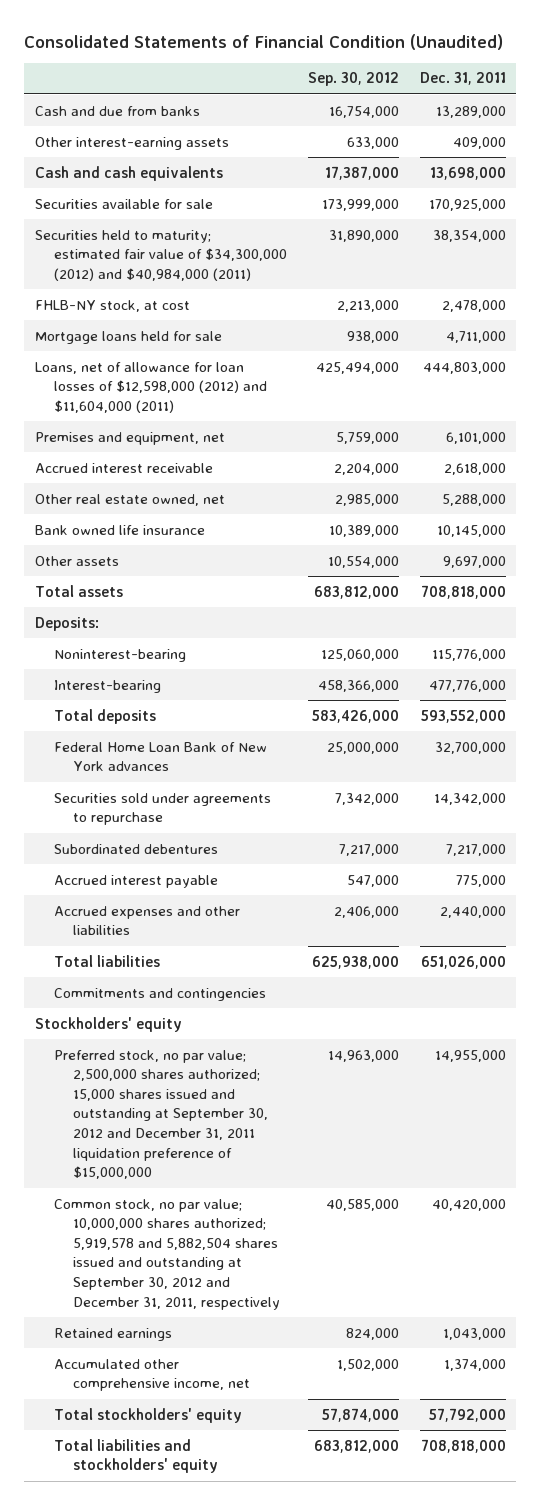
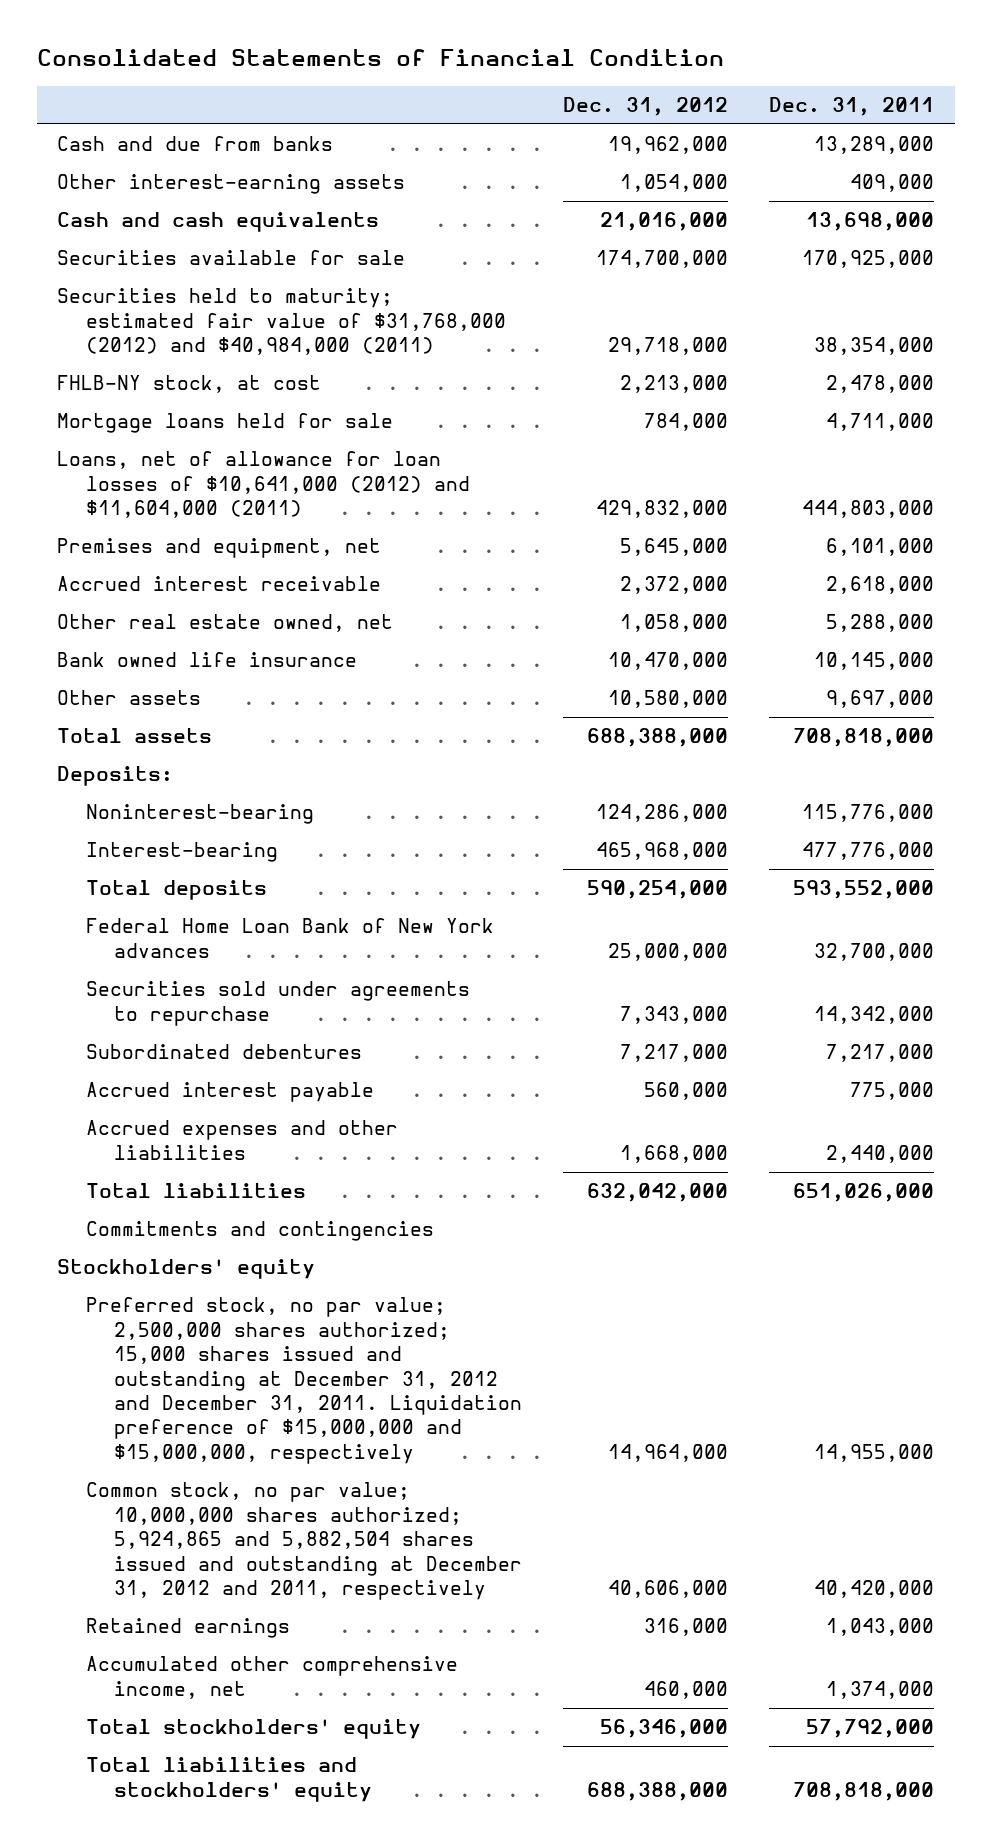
- Consolidated Statements of Financial Condition (Unaudited)
+ Consolidated Statements of Financial Condition
- | Sep. 30, 2012 | Dec. 31, 2011
+ | Dec. 31, 2012 | Dec. 31, 2011
- Securities held to maturity; estimated fair value of $34,300,000 (2012) and $40,984,000 (2011) | 31,890,000 | 38,354,000
+ Securities held to maturity; estimated fair value of $31,768,000 (2012) and $40,984,000 (2011) | 29,718,000 | 38,354,000
- Loans, net of allowance for loan losses of $12,598,000 (2012) and $11,604,000 (2011) | 425,494,000 | 444,803,000
+ Loans, net of allowance for loan losses of $10,641,000 (2012) and $11,604,000 (2011) | 429,832,000 | 444,803,000
- Preferred stock, no par value; 2,500,000 shares authorized; 15,000 shares issued and outstanding at September 30, 2012 and December 31, 2011 liquidation preference of $15,000,000 | 14,963,000 | 14,955,000
- Common stock, no par value; 10,000,000 shares authorized; 5,919,578 and 5,882,504 shares issued and outstanding at September 30, 2012 and December 31, 2011, respectively | 40,585,000 | 40,420,000
+ Preferred stock, no par value; 2,500,000 shares authorized; 15,000 shares issued and outstanding at December 31, 2012 and December 31, 2011. Liquidation preference of $15,000,000 and $15,000,000, respectively | 14,964,000 | 14,955,000
+ Common stock, no par value; 10,000,000 shares authorized; 5,924,865 and 5,882,504 shares issued and outstanding at December 31, 2012 and 2011, respectively | 40,606,000 | 40,420,000

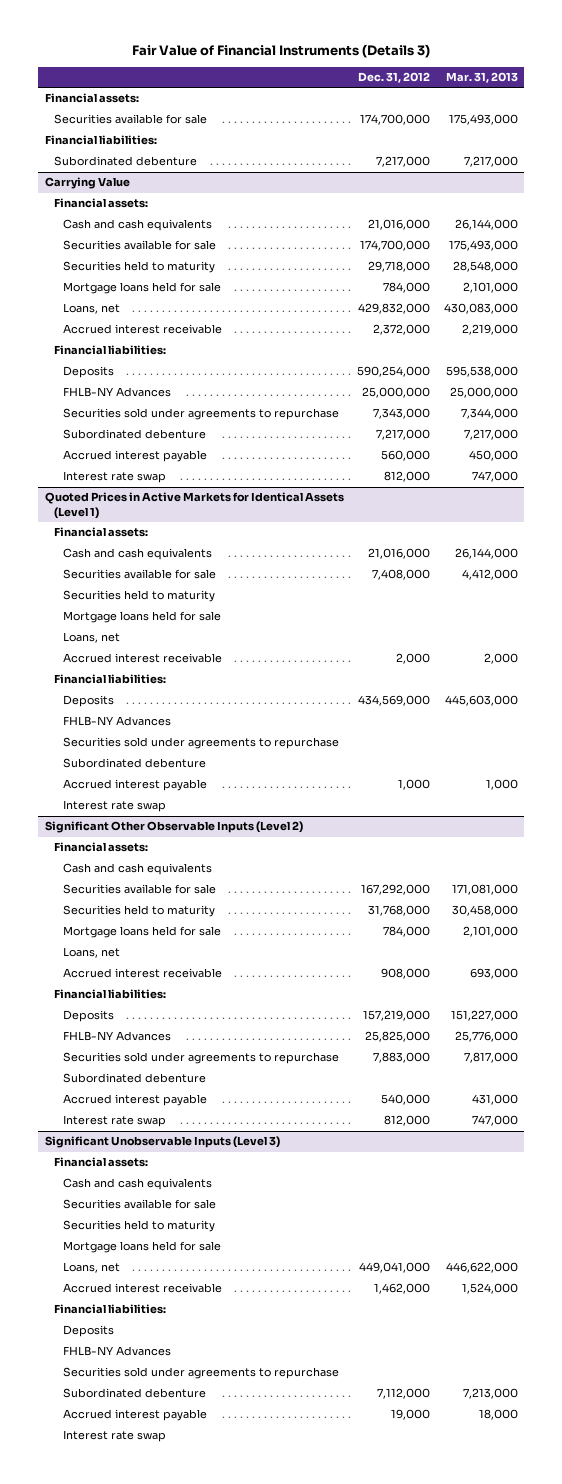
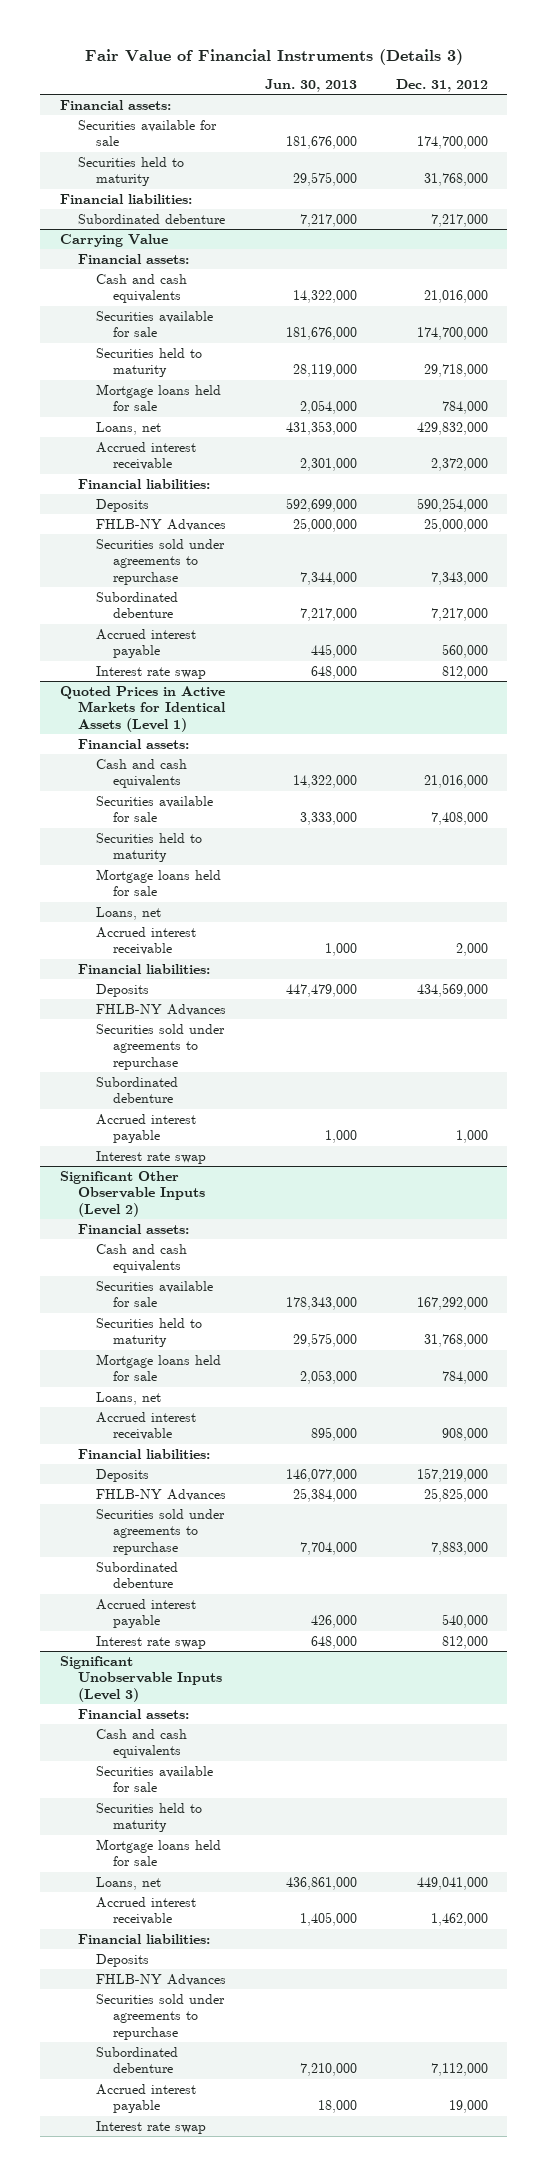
- | Dec. 31, 2012 | Mar. 31, 2013
+ | Jun. 30, 2013 | Dec. 31, 2012
+ Securities held to maturity | 29,575,000 | 31,768,000

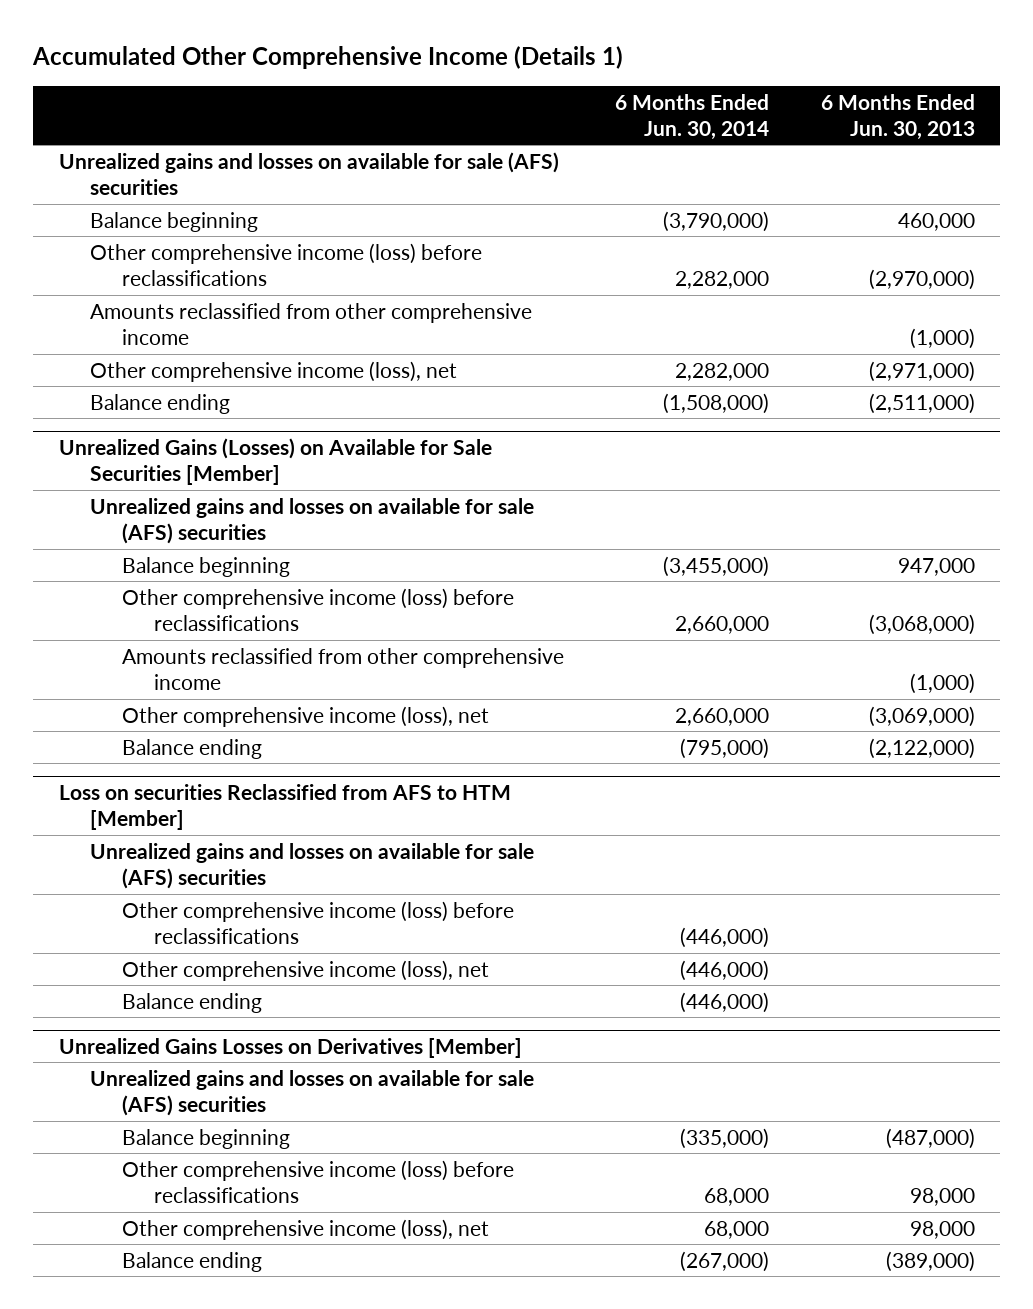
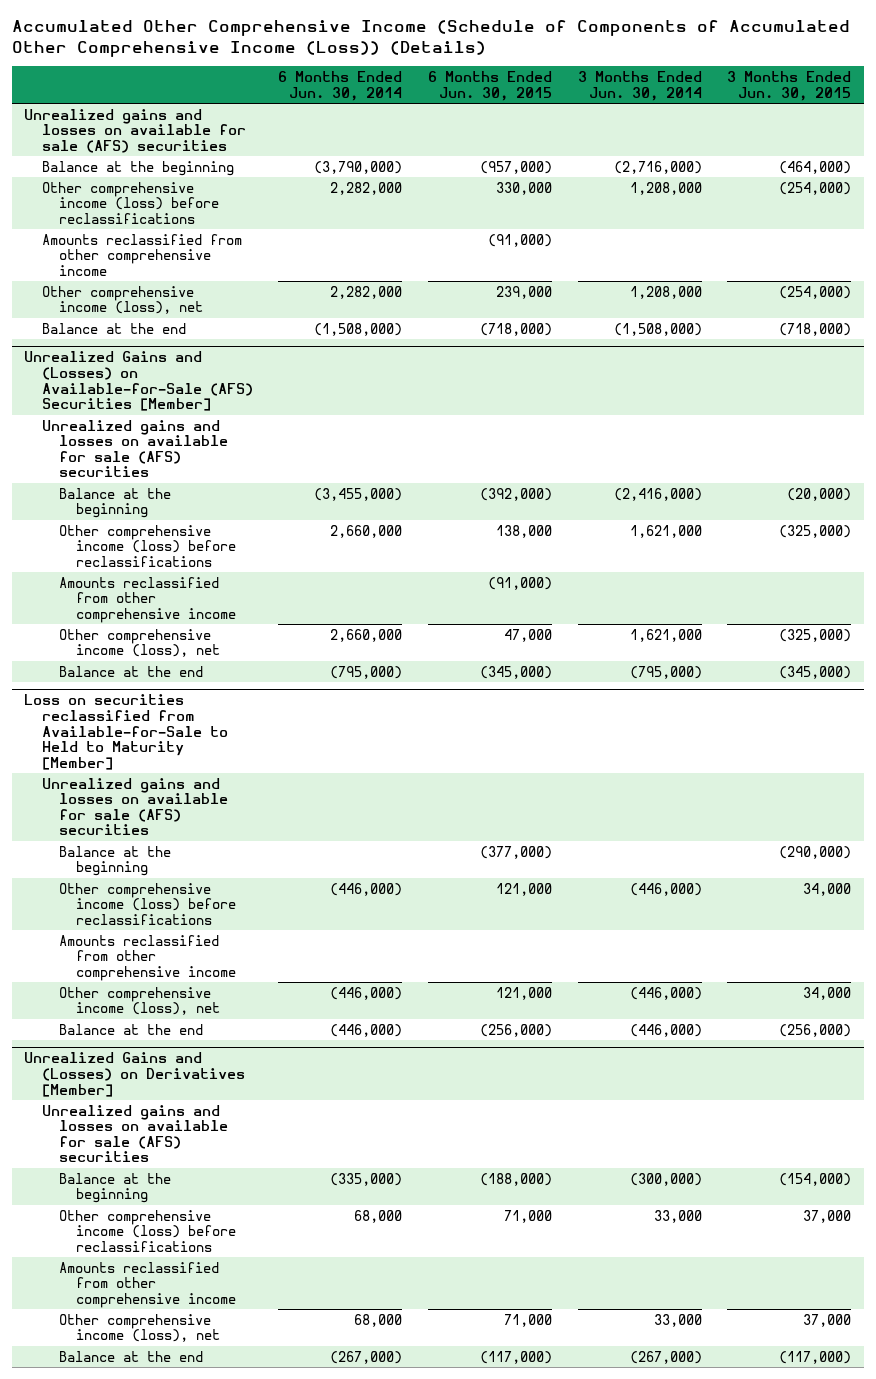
- Accumulated Other Comprehensive Income (Details 1)
+ Accumulated Other Comprehensive Income (Schedule of Components of Accumulated Other Comprehensive Income (Loss)) (Details)
- | 6 Months Ended Jun. 30, 2014 | 6 Months Ended Jun. 30, 2013
+ | 6 Months Ended Jun. 30, 2014 | 6 Months Ended Jun. 30, 2015 | 3 Months Ended Jun. 30, 2014 | 3 Months Ended Jun. 30, 2015
- Balance beginning | (3,790,000) | 460,000
+ Balance at the beginning | (3,790,000) | (957,000) | (2,716,000) | (464,000)
- Balance ending | (1,508,000) | (2,511,000)
- Unrealized Gains (Losses) on Available for Sale Securities [Member]
+ Balance at the end | (1,508,000) | (718,000) | (1,508,000) | (718,000)
+ Unrealized Gains and (Losses) on Available-for-Sale (AFS) Securities [Member]
- Balance beginning | (3,455,000) | 947,000
+ Balance at the beginning | (3,455,000) | (392,000) | (2,416,000) | (20,000)
- Balance ending | (795,000) | (2,122,000)
- Loss on securities Reclassified from AFS to HTM [Member]
+ Balance at the end | (795,000) | (345,000) | (795,000) | (345,000)
+ Loss on securities reclassified from Available-for-Sale to Held to Maturity [Member]
+ Balance at the beginning | | (377,000) | | (290,000)
+ Amounts reclassified from other comprehensive income
- Balance ending | (446,000) |
- Unrealized Gains Losses on Derivatives [Member]
+ Balance at the end | (446,000) | (256,000) | (446,000) | (256,000)
+ Unrealized Gains and (Losses) on Derivatives [Member]
- Balance beginning | (335,000) | (487,000)
+ Balance at the beginning | (335,000) | (188,000) | (300,000) | (154,000)
+ Amounts reclassified from other comprehensive income
- Balance ending | (267,000) | (389,000)
+ Balance at the end | (267,000) | (117,000) | (267,000) | (117,000)

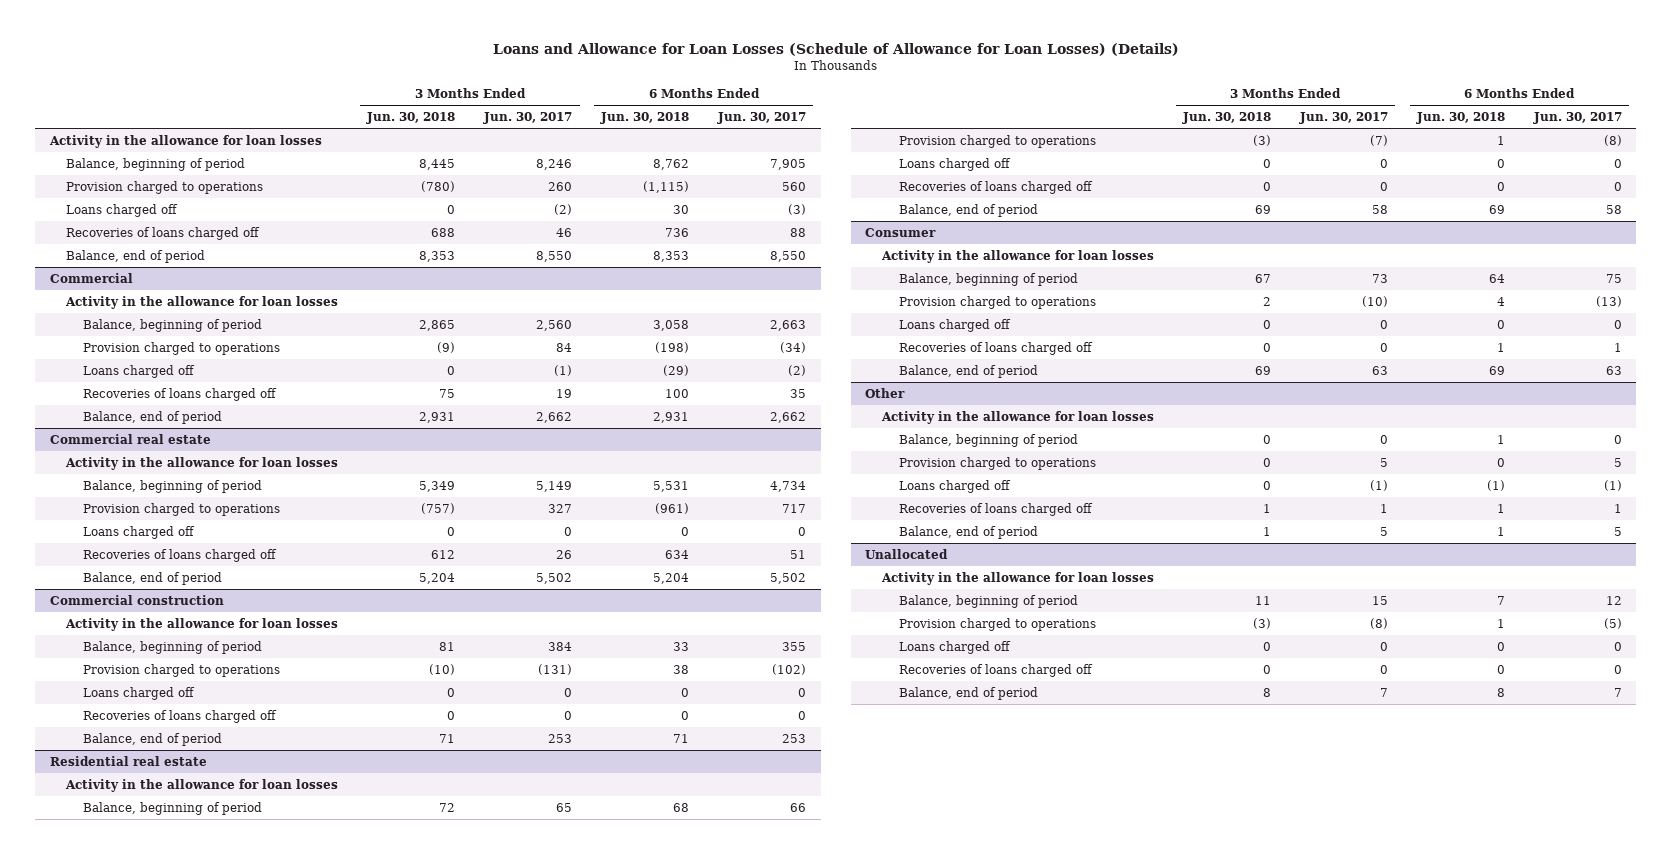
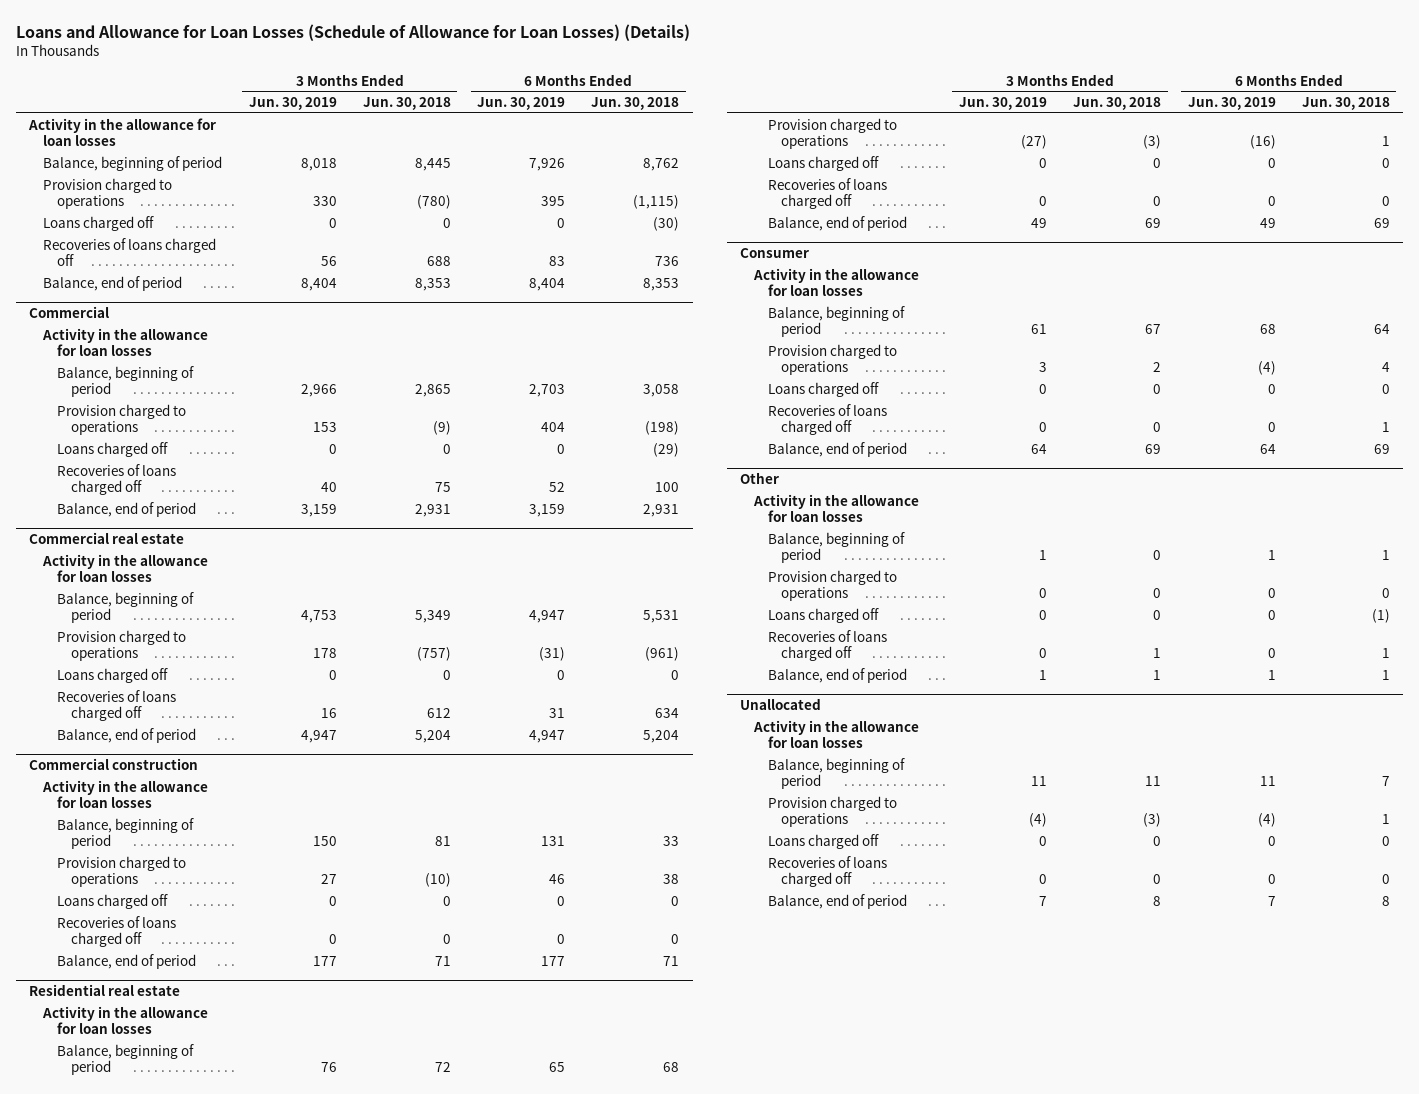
- | 3 Months Ended Jun. 30, 2018 | 3 Months Ended Jun. 30, 2017 | 6 Months Ended Jun. 30, 2018 | 6 Months Ended Jun. 30, 2017
+ | 3 Months Ended Jun. 30, 2019 | 3 Months Ended Jun. 30, 2018 | 6 Months Ended Jun. 30, 2019 | 6 Months Ended Jun. 30, 2018
- Loans charged off | 0 | (2) | 30 | (3)
+ Loans charged off | 0 | 0 | 0 | (30)

